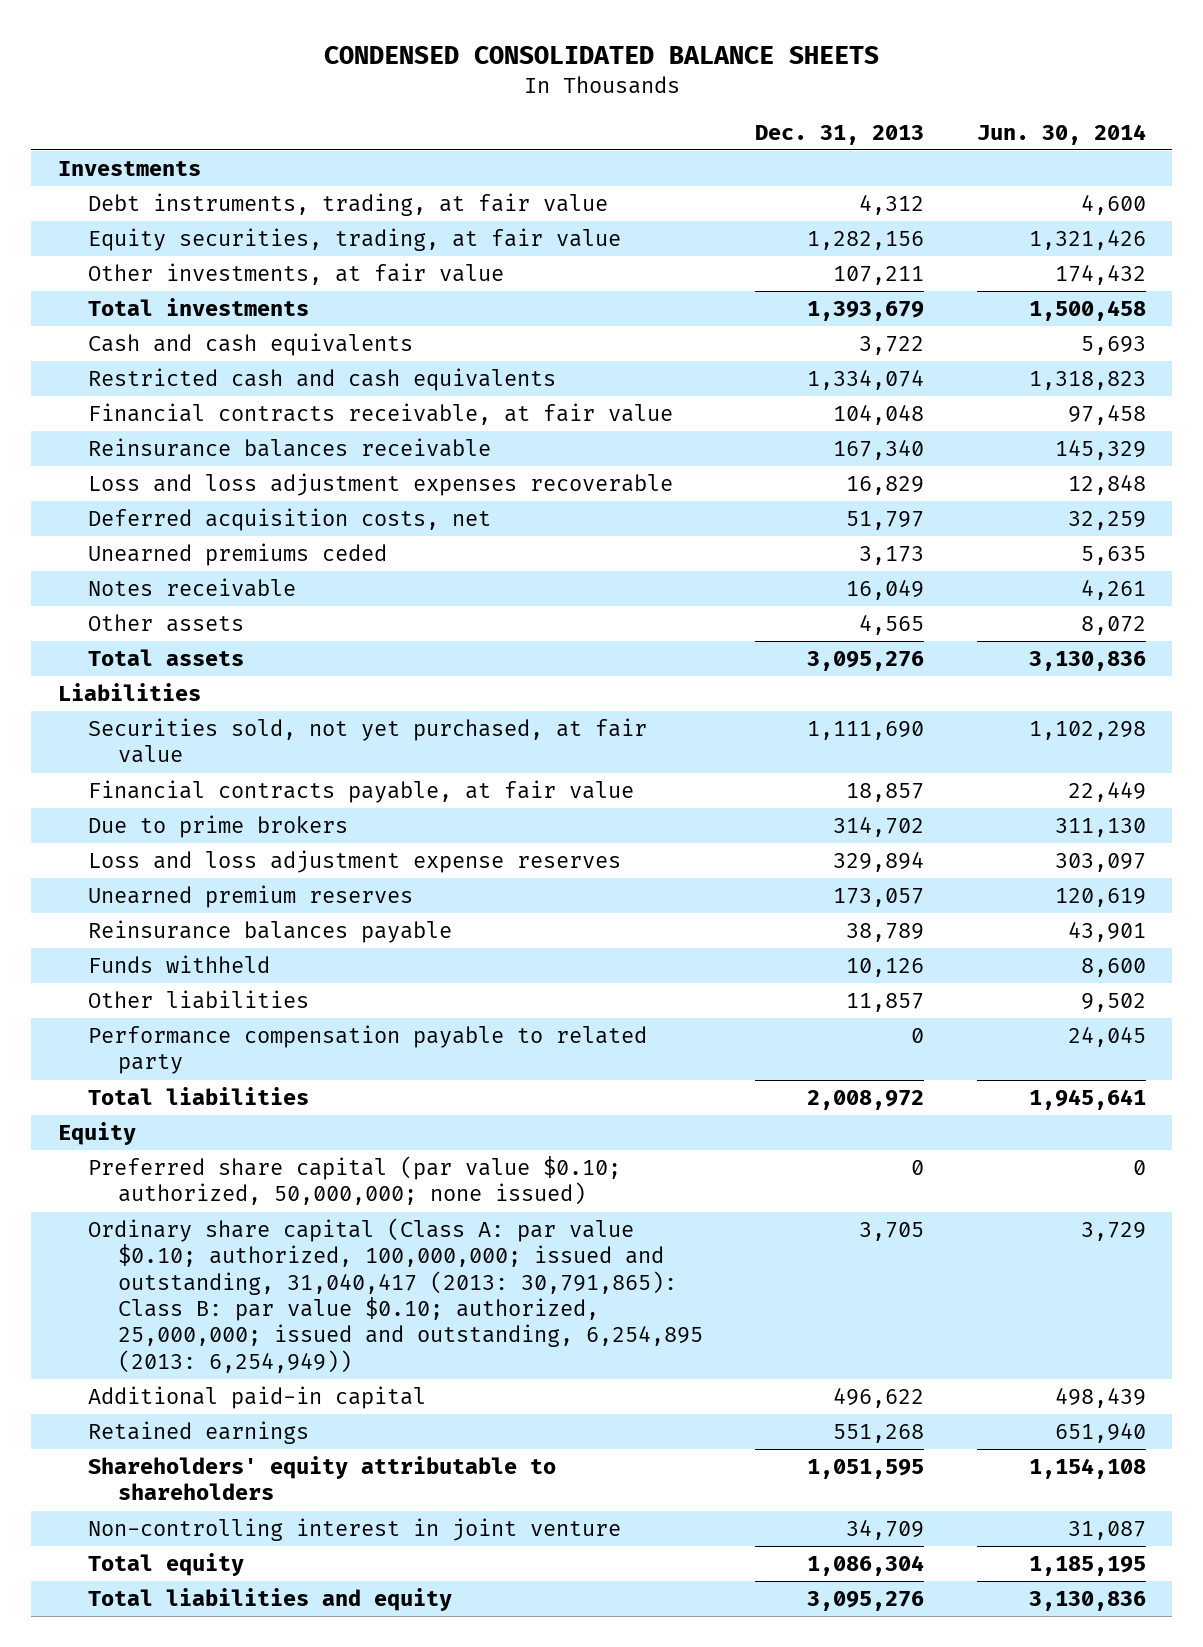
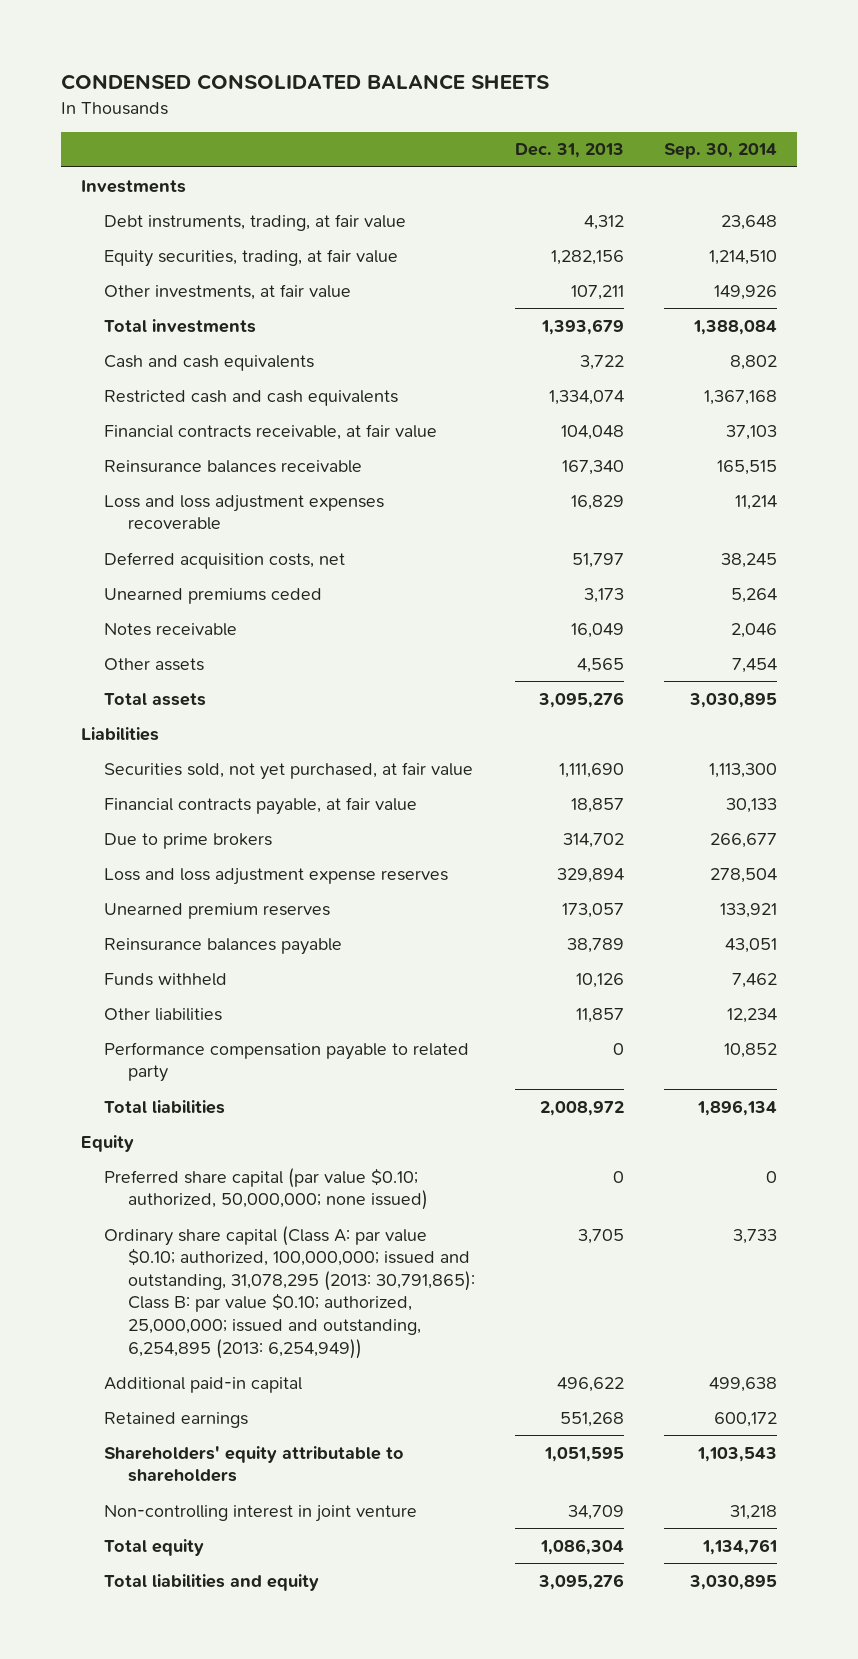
- | Dec. 31, 2013 | Jun. 30, 2014
+ | Dec. 31, 2013 | Sep. 30, 2014
- Ordinary share capital (Class A: par value $0.10; authorized, 100,000,000; issued and outstanding, 31,040,417 (2013: 30,791,865): Class B: par value $0.10; authorized, 25,000,000; issued and outstanding, 6,254,895 (2013: 6,254,949)) | 3,705 | 3,729
+ Ordinary share capital (Class A: par value $0.10; authorized, 100,000,000; issued and outstanding, 31,078,295 (2013: 30,791,865): Class B: par value $0.10; authorized, 25,000,000; issued and outstanding, 6,254,895 (2013: 6,254,949)) | 3,705 | 3,733

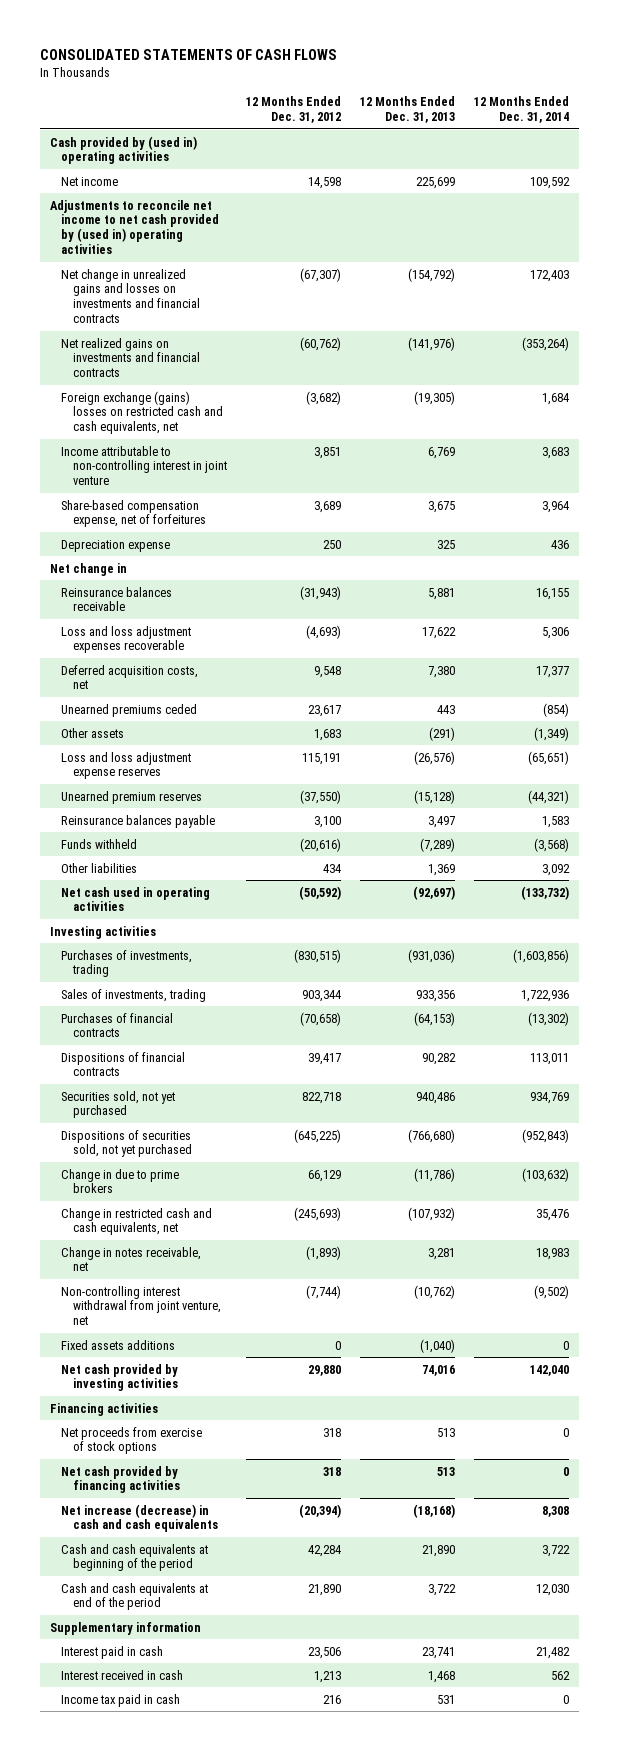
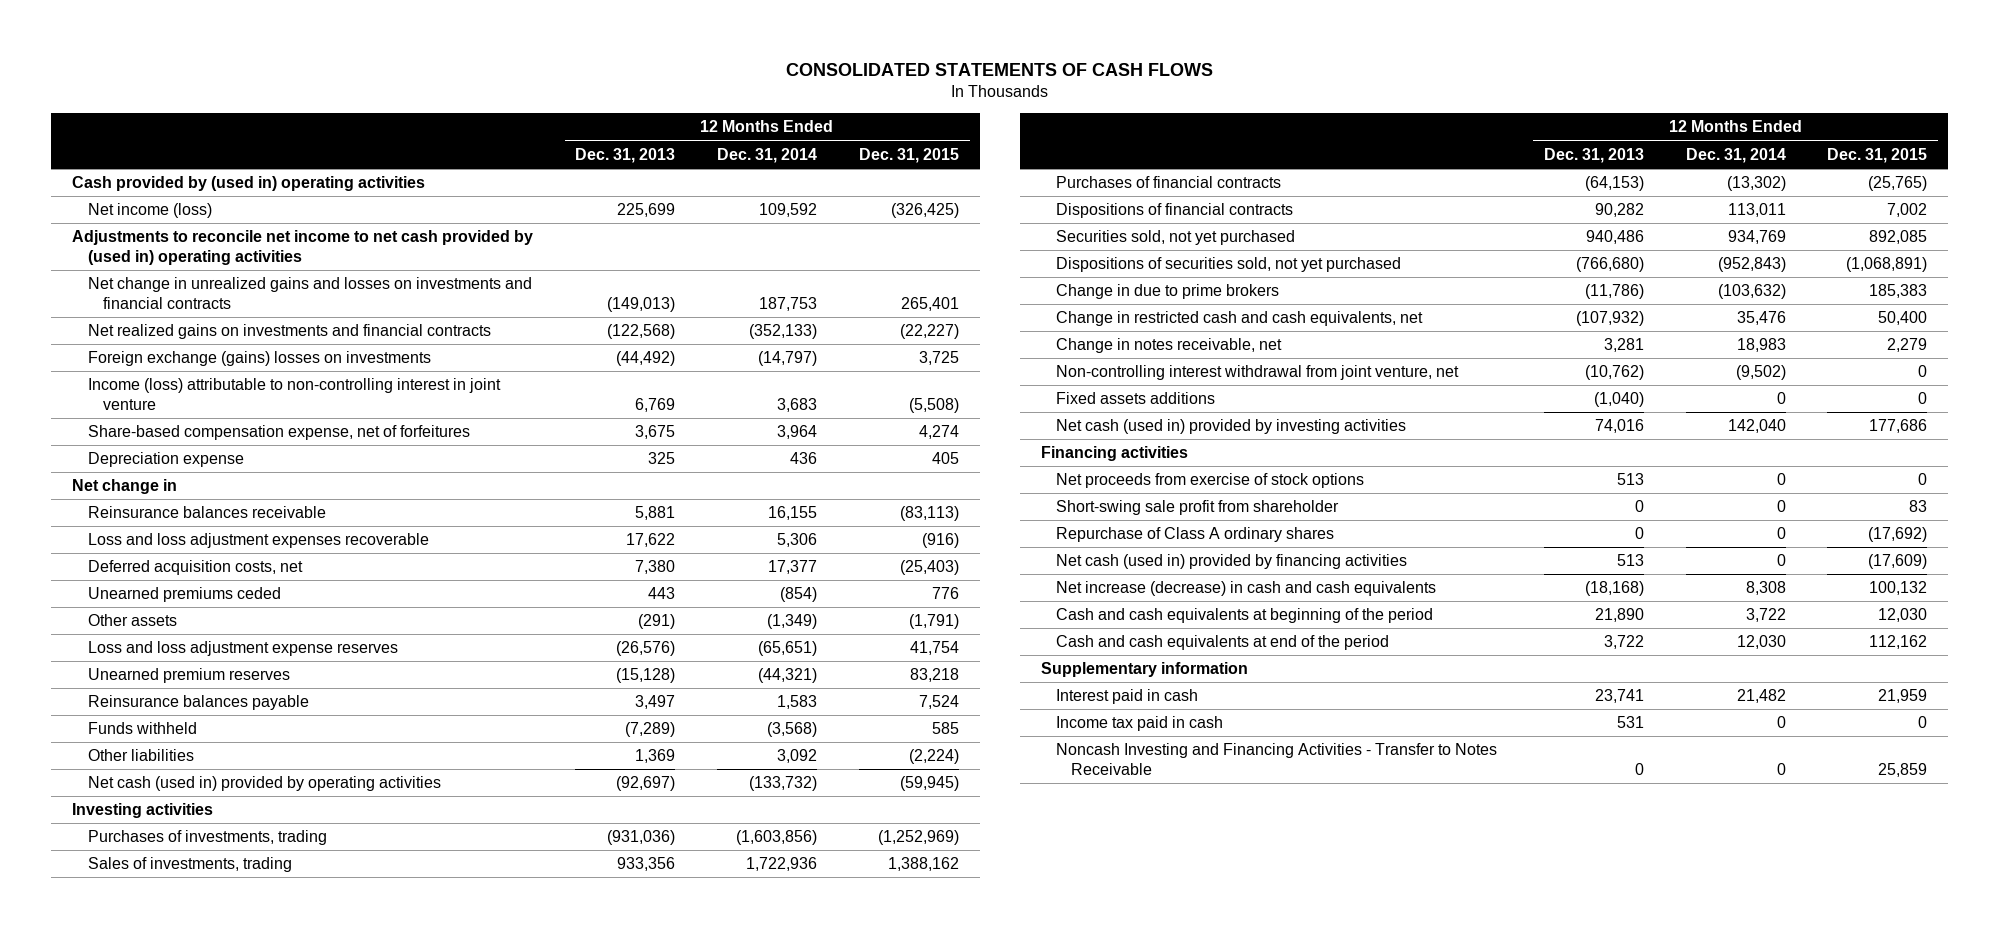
- | 12 Months Ended Dec. 31, 2012 | 12 Months Ended Dec. 31, 2013 | 12 Months Ended Dec. 31, 2014
+ | 12 Months Ended Dec. 31, 2013 | 12 Months Ended Dec. 31, 2014 | 12 Months Ended Dec. 31, 2015
- Net income | 14,598 | 225,699 | 109,592
+ Net income (loss) | 225,699 | 109,592 | (326,425)
- Net change in unrealized gains and losses on investments and financial contracts | (67,307) | (154,792) | 172,403
- Net realized gains on investments and financial contracts | (60,762) | (141,976) | (353,264)
- Foreign exchange (gains) losses on restricted cash and cash equivalents, net | (3,682) | (19,305) | 1,684
- Income attributable to non-controlling interest in joint venture | 3,851 | 6,769 | 3,683
+ Net change in unrealized gains and losses on investments and financial contracts | (149,013) | 187,753 | 265,401
+ Net realized gains on investments and financial contracts | (122,568) | (352,133) | (22,227)
+ Foreign exchange (gains) losses on investments | (44,492) | (14,797) | 3,725
+ Income (loss) attributable to non-controlling interest in joint venture | 6,769 | 3,683 | (5,508)
- Net cash used in operating activities | (50,592) | (92,697) | (133,732)
+ Net cash (used in) provided by operating activities | (92,697) | (133,732) | (59,945)
- Net cash provided by investing activities | 29,880 | 74,016 | 142,040
+ Net cash (used in) provided by investing activities | 74,016 | 142,040 | 177,686
- Net cash provided by financing activities | 318 | 513 | 0
+ Short-swing sale profit from shareholder | 0 | 0 | 83
+ Repurchase of Class A ordinary shares | 0 | 0 | (17,692)
+ Net cash (used in) provided by financing activities | 513 | 0 | (17,609)
- Interest received in cash | 1,213 | 1,468 | 562
+ Noncash Investing and Financing Activities - Transfer to Notes Receivable | 0 | 0 | 25,859

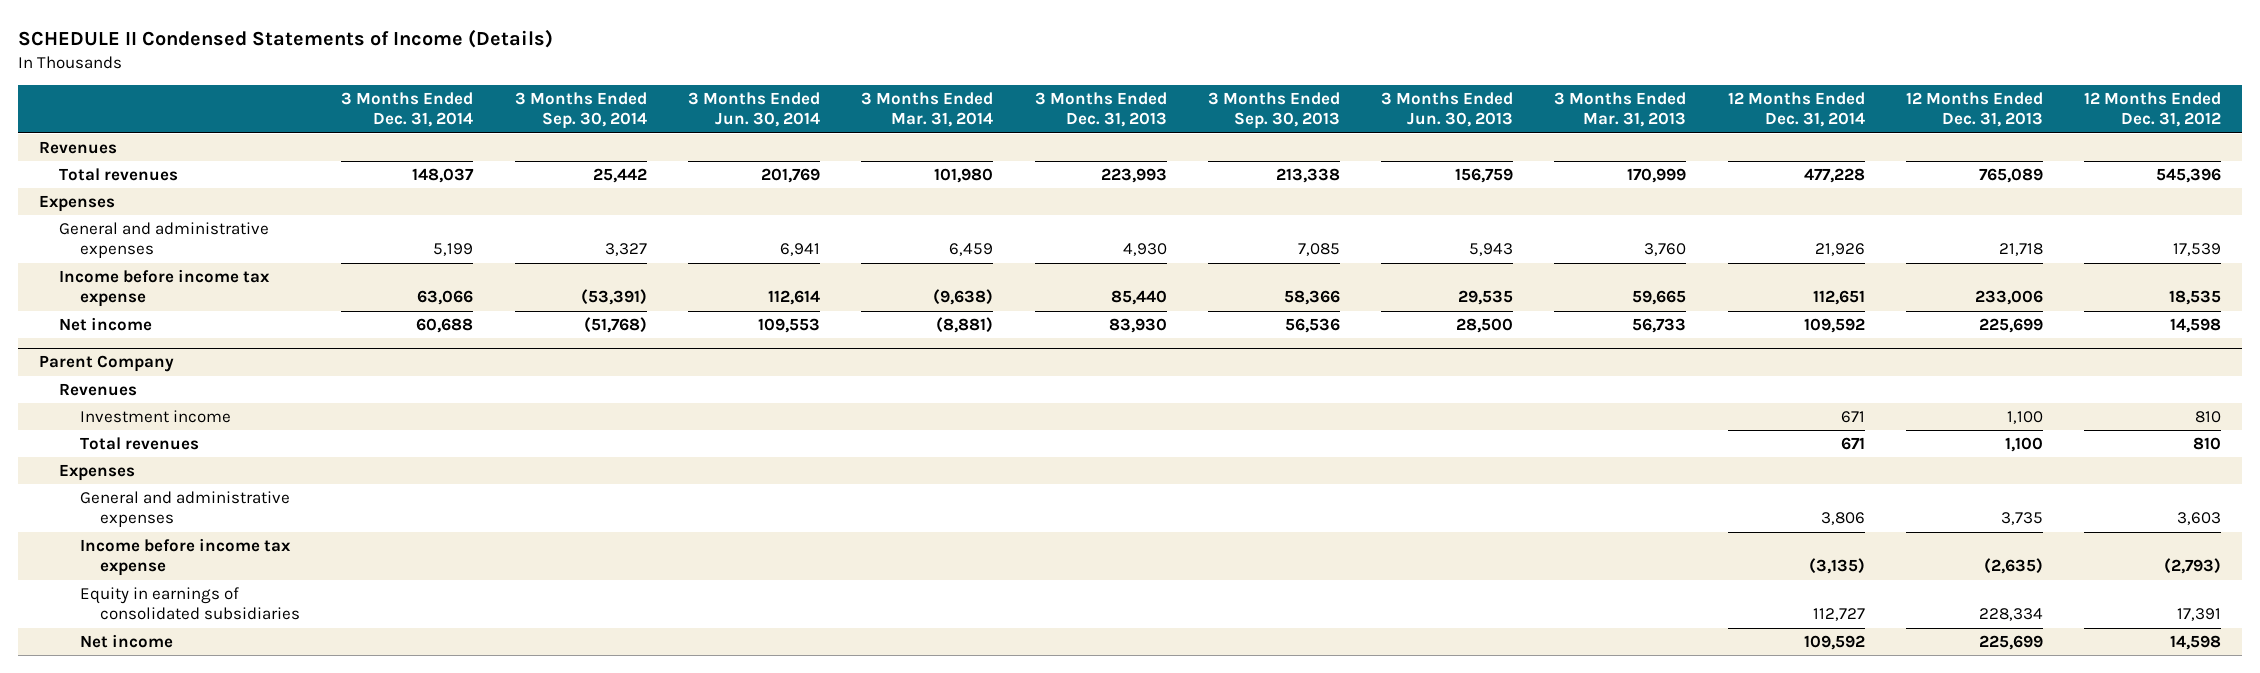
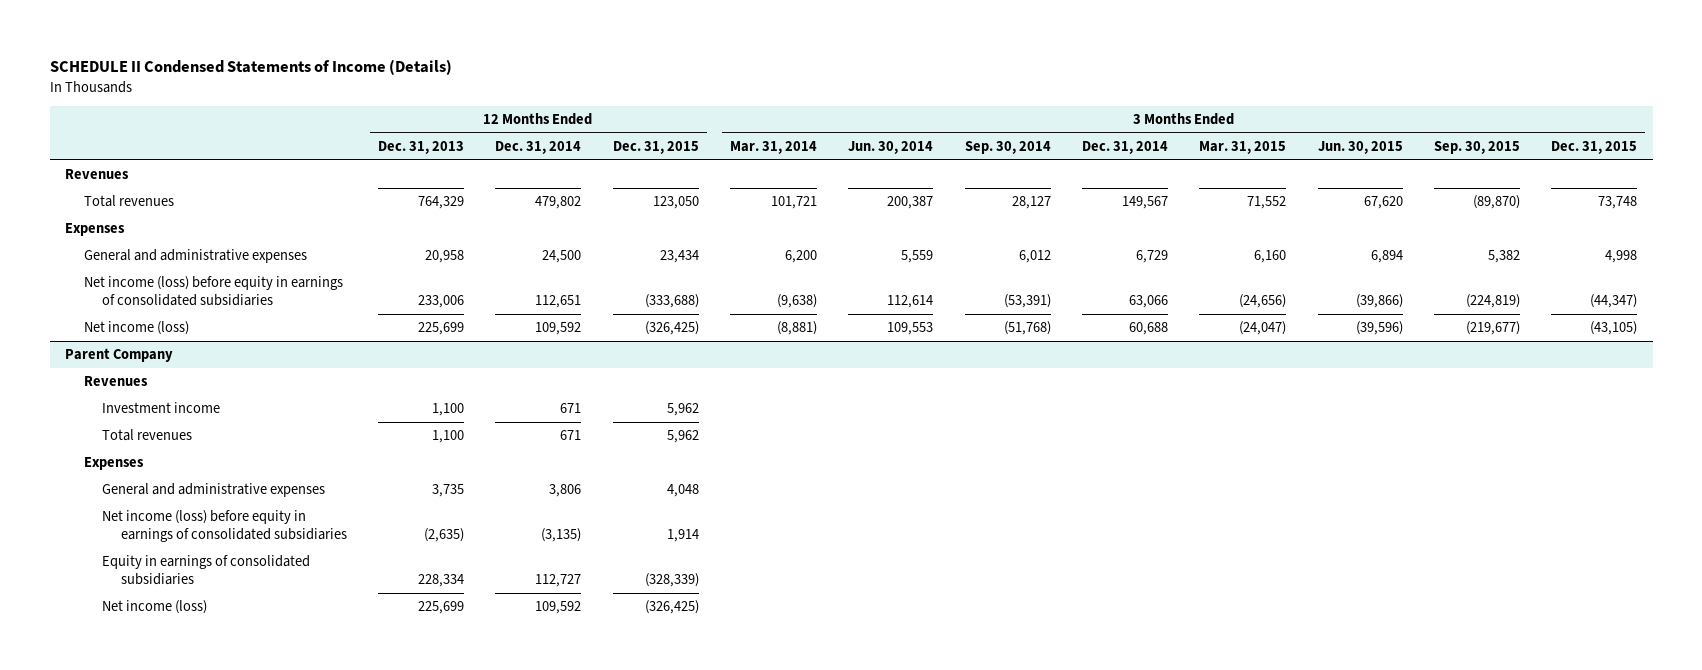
- | 3 Months Ended Dec. 31, 2014 | 3 Months Ended Sep. 30, 2014 | 3 Months Ended Jun. 30, 2014 | 3 Months Ended Mar. 31, 2014 | 3 Months Ended Dec. 31, 2013 | 3 Months Ended Sep. 30, 2013 | 3 Months Ended Jun. 30, 2013 | 3 Months Ended Mar. 31, 2013 | 12 Months Ended Dec. 31, 2014 | 12 Months Ended Dec. 31, 2013 | 12 Months Ended Dec. 31, 2012
+ | 12 Months Ended Dec. 31, 2013 | 12 Months Ended Dec. 31, 2014 | 12 Months Ended Dec. 31, 2015 | 3 Months Ended Mar. 31, 2014 | 3 Months Ended Jun. 30, 2014 | 3 Months Ended Sep. 30, 2014 | 3 Months Ended Dec. 31, 2014 | 3 Months Ended Mar. 31, 2015 | 3 Months Ended Jun. 30, 2015 | 3 Months Ended Sep. 30, 2015 | 3 Months Ended Dec. 31, 2015
- Total revenues | 148,037 | 25,442 | 201,769 | 101,980 | 223,993 | 213,338 | 156,759 | 170,999 | 477,228 | 765,089 | 545,396
+ Total revenues | 764,329 | 479,802 | 123,050 | 101,721 | 200,387 | 28,127 | 149,567 | 71,552 | 67,620 | (89,870) | 73,748
- General and administrative expenses | 5,199 | 3,327 | 6,941 | 6,459 | 4,930 | 7,085 | 5,943 | 3,760 | 21,926 | 21,718 | 17,539
- Income before income tax expense | 63,066 | (53,391) | 112,614 | (9,638) | 85,440 | 58,366 | 29,535 | 59,665 | 112,651 | 233,006 | 18,535
- Net income | 60,688 | (51,768) | 109,553 | (8,881) | 83,930 | 56,536 | 28,500 | 56,733 | 109,592 | 225,699 | 14,598
+ General and administrative expenses | 20,958 | 24,500 | 23,434 | 6,200 | 5,559 | 6,012 | 6,729 | 6,160 | 6,894 | 5,382 | 4,998
+ Net income (loss) before equity in earnings of consolidated subsidiaries | 233,006 | 112,651 | (333,688) | (9,638) | 112,614 | (53,391) | 63,066 | (24,656) | (39,866) | (224,819) | (44,347)
+ Net income (loss) | 225,699 | 109,592 | (326,425) | (8,881) | 109,553 | (51,768) | 60,688 | (24,047) | (39,596) | (219,677) | (43,105)
@ Parent Company
- Income before income tax expense | | | | | | | | | (3,135) | (2,635) | (2,793)
+ Net income (loss) before equity in earnings of consolidated subsidiaries | (2,635) | (3,135) | 1,914 | | | | | | | |
- Net income | | | | | | | | | 109,592 | 225,699 | 14,598
+ Net income (loss) | 225,699 | 109,592 | (326,425) | | | | | | | |

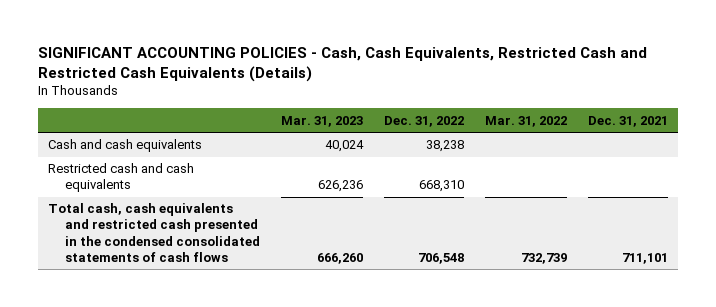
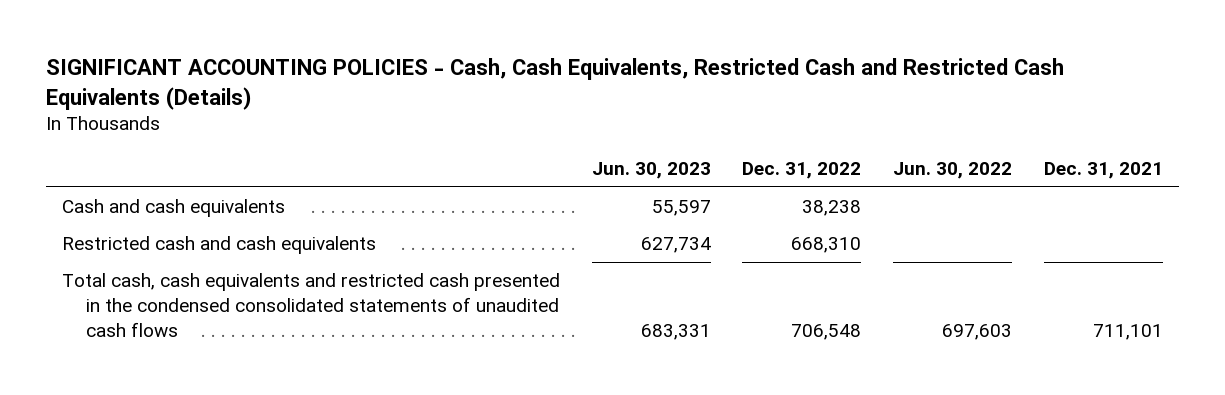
- | Mar. 31, 2023 | Dec. 31, 2022 | Mar. 31, 2022 | Dec. 31, 2021
+ | Jun. 30, 2023 | Dec. 31, 2022 | Jun. 30, 2022 | Dec. 31, 2021
- Total cash, cash equivalents and restricted cash presented in the condensed consolidated statements of cash flows | 666,260 | 706,548 | 732,739 | 711,101
+ Total cash, cash equivalents and restricted cash presented in the condensed consolidated statements of unaudited cash flows | 683,331 | 706,548 | 697,603 | 711,101

